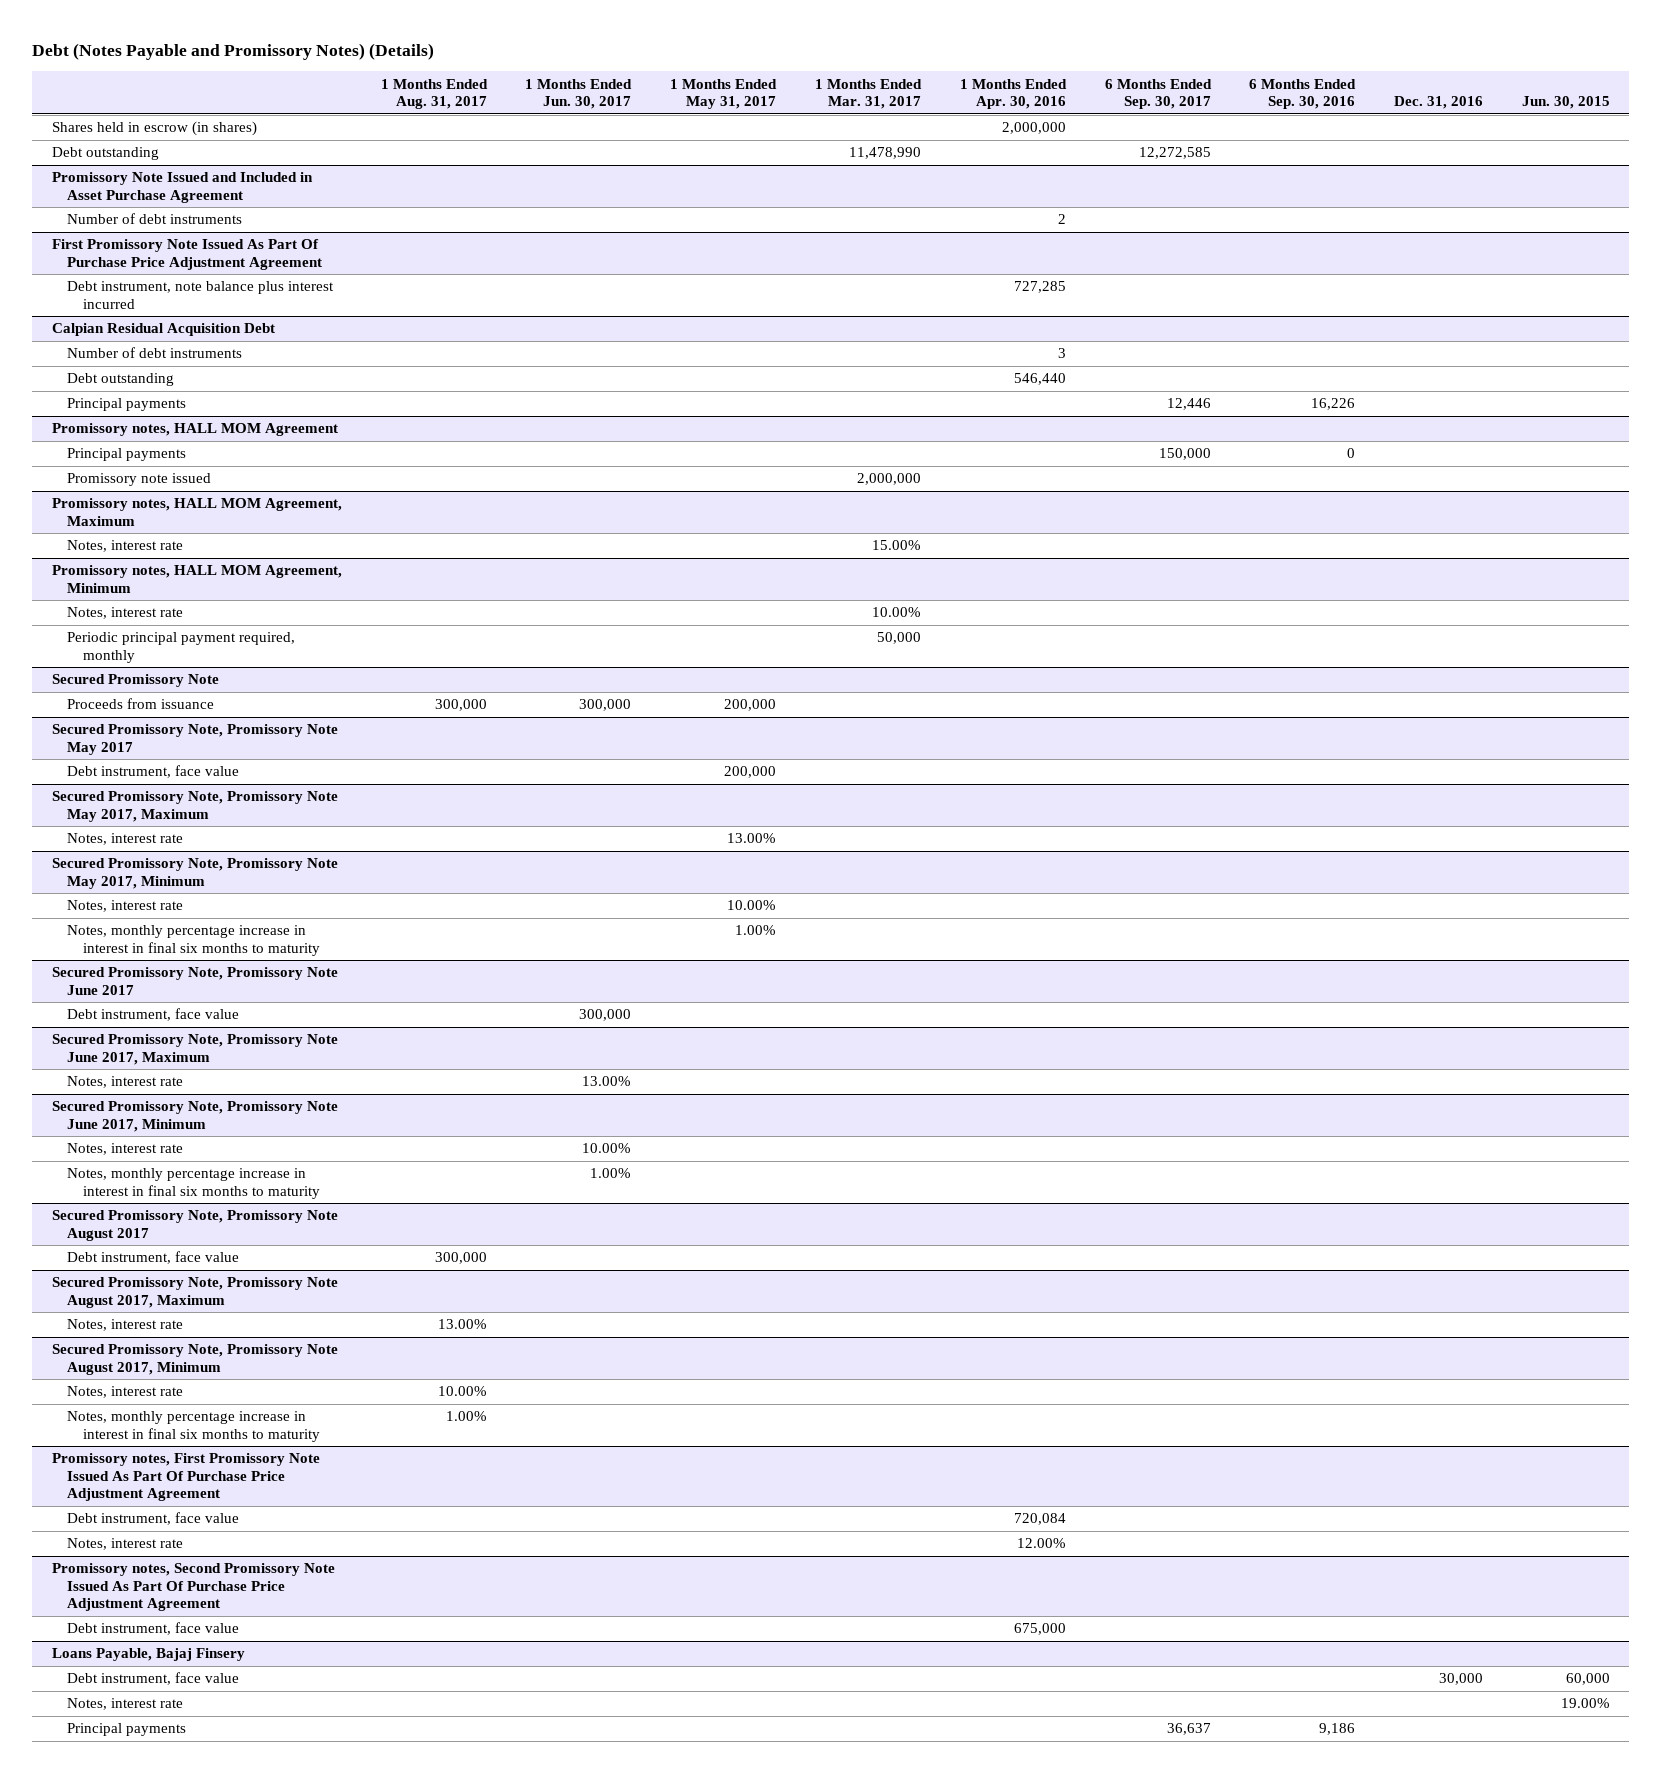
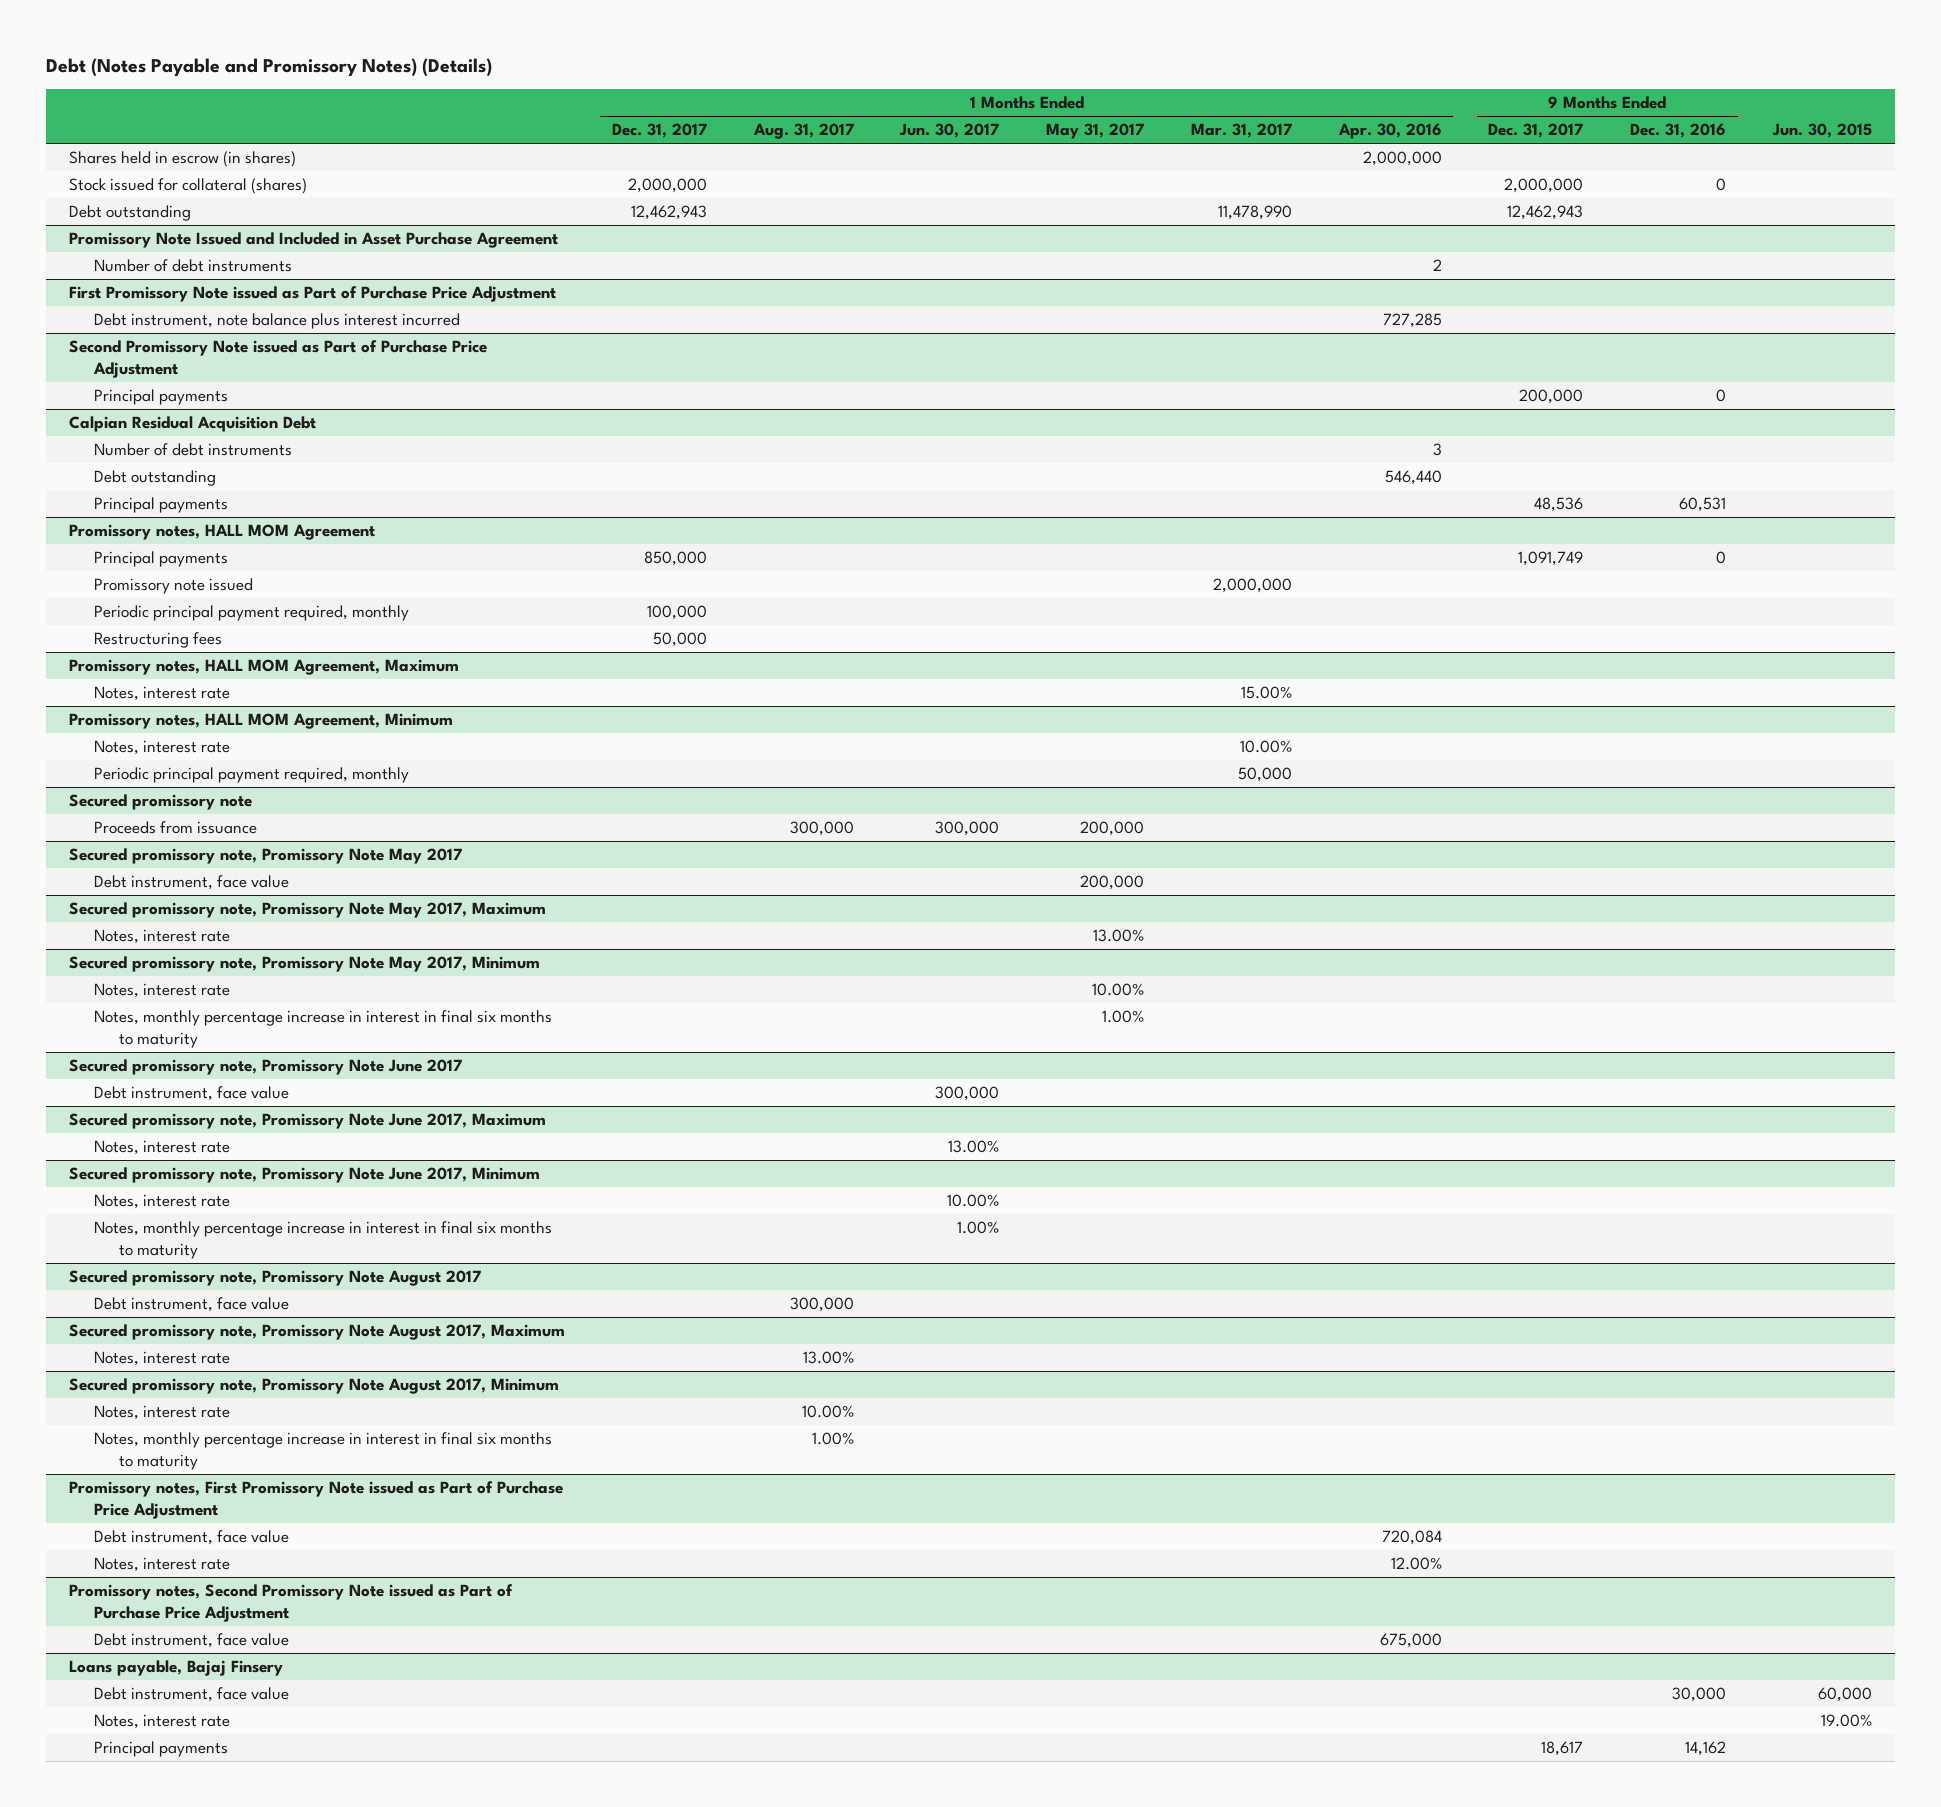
- | 1 Months Ended Aug. 31, 2017 | 1 Months Ended Jun. 30, 2017 | 1 Months Ended May 31, 2017 | 1 Months Ended Mar. 31, 2017 | 1 Months Ended Apr. 30, 2016 | 6 Months Ended Sep. 30, 2017 | 6 Months Ended Sep. 30, 2016 | Dec. 31, 2016 | Jun. 30, 2015
+ | 1 Months Ended Dec. 31, 2017 | 1 Months Ended Aug. 31, 2017 | 1 Months Ended Jun. 30, 2017 | 1 Months Ended May 31, 2017 | 1 Months Ended Mar. 31, 2017 | 1 Months Ended Apr. 30, 2016 | 9 Months Ended Dec. 31, 2017 | 9 Months Ended Dec. 31, 2016 | Jun. 30, 2015
+ Stock issued for collateral (shares) | 2,000,000 | | | | | | 2,000,000 | 0 |
- First Promissory Note Issued As Part Of Purchase Price Adjustment Agreement
+ First Promissory Note issued as Part of Purchase Price Adjustment
+ Second Promissory Note issued as Part of Purchase Price Adjustment
+ Principal payments | | | | | | | 200,000 | 0 |
@ Promissory notes, HALL MOM Agreement
+ Periodic principal payment required, monthly | 100,000 | | | | | | | |
+ Restructuring fees | 50,000 | | | | | | | |
- Secured Promissory Note
+ Secured promissory note
- Secured Promissory Note, Promissory Note May 2017
+ Secured promissory note, Promissory Note May 2017
- Secured Promissory Note, Promissory Note May 2017, Maximum
+ Secured promissory note, Promissory Note May 2017, Maximum
- Secured Promissory Note, Promissory Note May 2017, Minimum
+ Secured promissory note, Promissory Note May 2017, Minimum
- Secured Promissory Note, Promissory Note June 2017
+ Secured promissory note, Promissory Note June 2017
- Secured Promissory Note, Promissory Note June 2017, Maximum
+ Secured promissory note, Promissory Note June 2017, Maximum
- Secured Promissory Note, Promissory Note June 2017, Minimum
+ Secured promissory note, Promissory Note June 2017, Minimum
- Secured Promissory Note, Promissory Note August 2017
+ Secured promissory note, Promissory Note August 2017
- Secured Promissory Note, Promissory Note August 2017, Maximum
+ Secured promissory note, Promissory Note August 2017, Maximum
- Secured Promissory Note, Promissory Note August 2017, Minimum
+ Secured promissory note, Promissory Note August 2017, Minimum
- Promissory notes, First Promissory Note Issued As Part Of Purchase Price Adjustment Agreement
+ Promissory notes, First Promissory Note issued as Part of Purchase Price Adjustment
- Promissory notes, Second Promissory Note Issued As Part Of Purchase Price Adjustment Agreement
+ Promissory notes, Second Promissory Note issued as Part of Purchase Price Adjustment
- Loans Payable, Bajaj Finsery
+ Loans payable, Bajaj Finsery

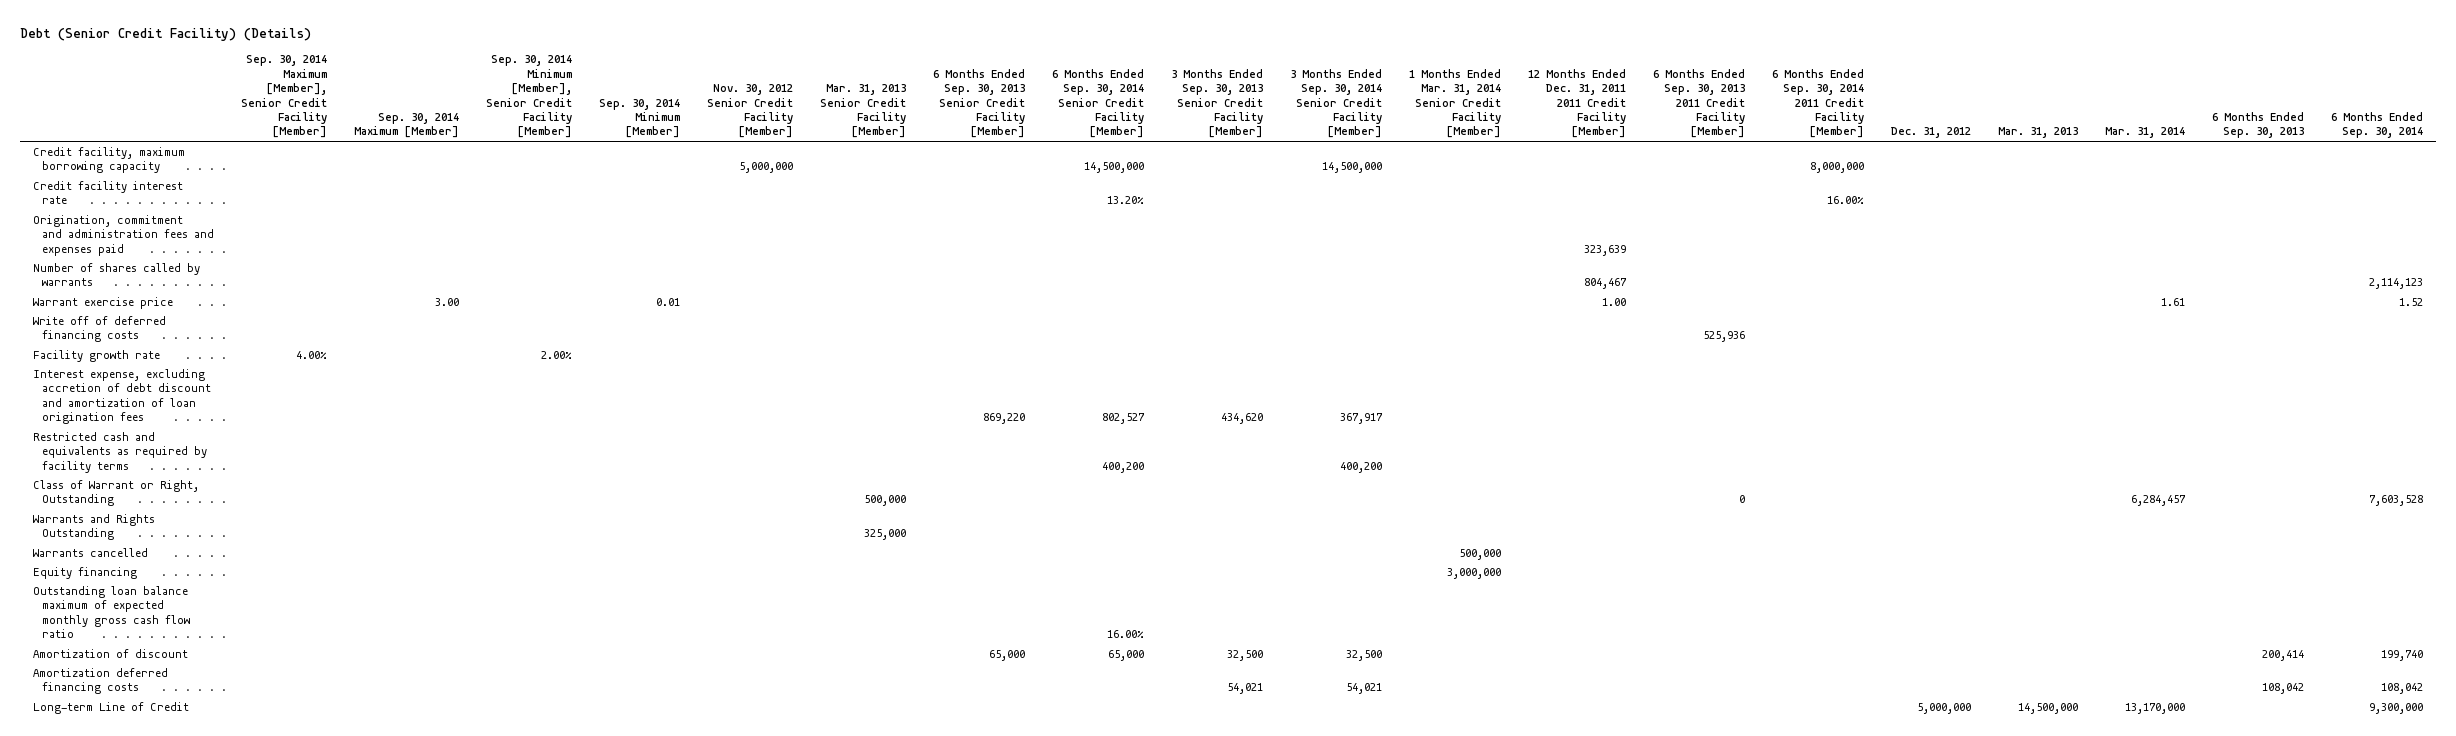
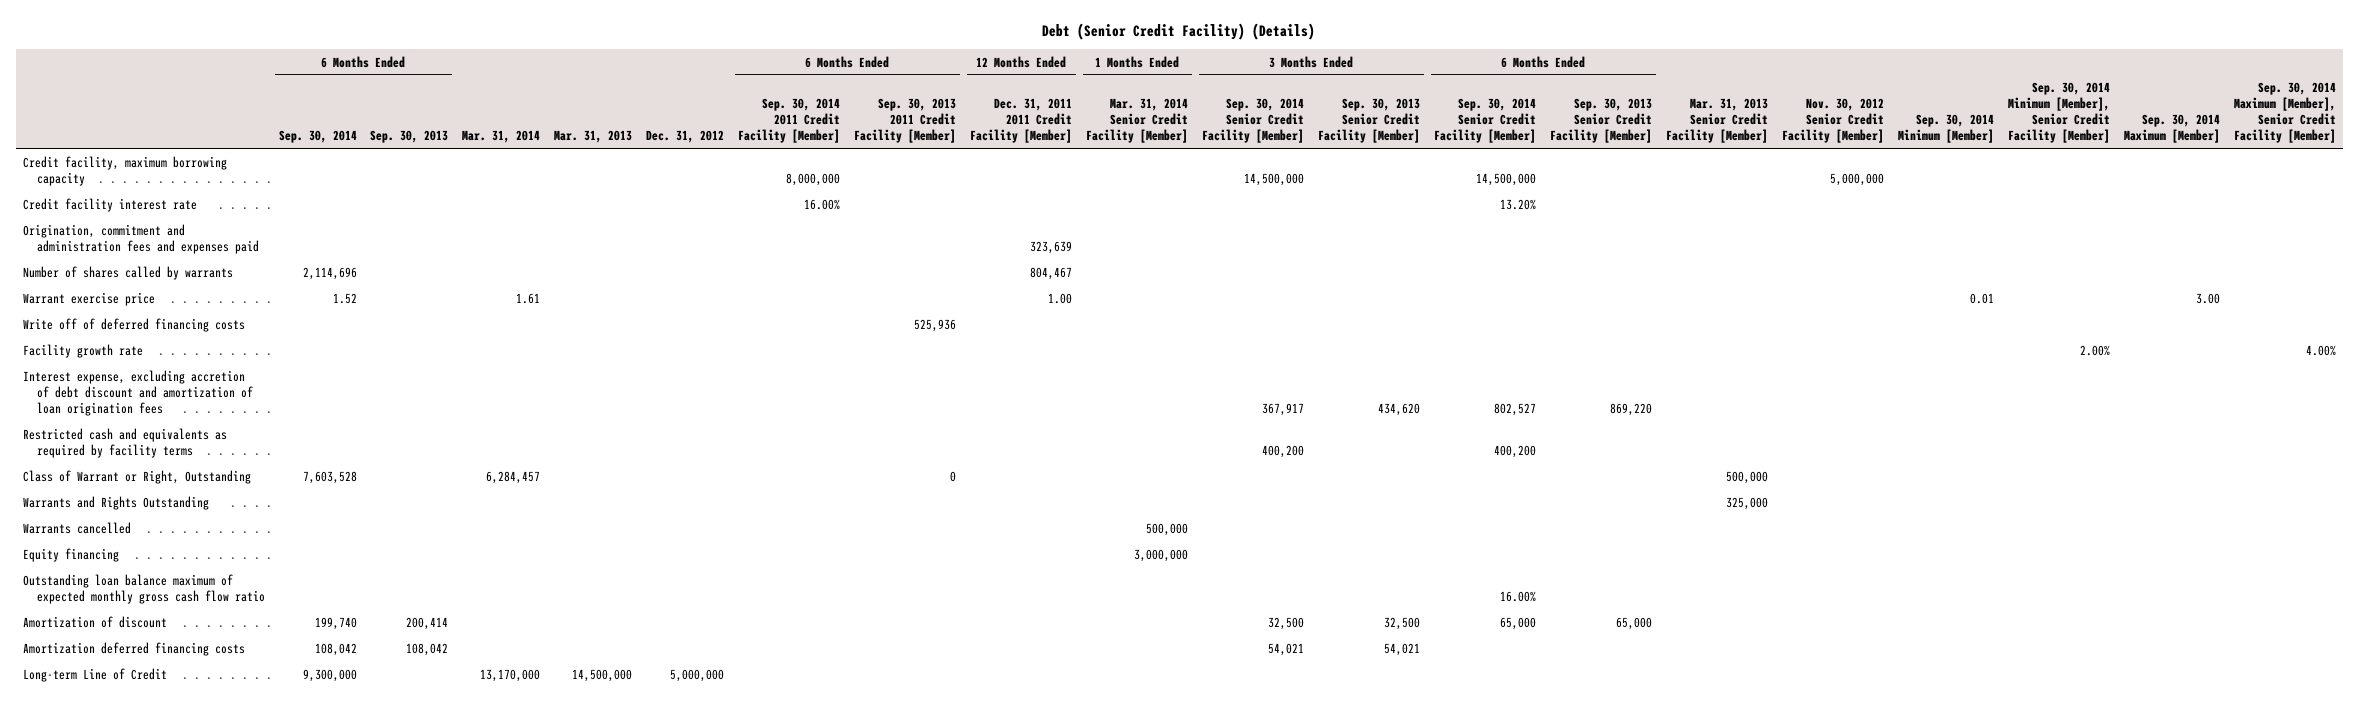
- | Sep. 30, 2014 Maximum [Member], Senior Credit Facility [Member] | Sep. 30, 2014 Maximum [Member] | Sep. 30, 2014 Minimum [Member], Senior Credit Facility [Member] | Sep. 30, 2014 Minimum [Member] | Nov. 30, 2012 Senior Credit Facility [Member] | Mar. 31, 2013 Senior Credit Facility [Member] | 6 Months Ended Sep. 30, 2013 Senior Credit Facility [Member] | 6 Months Ended Sep. 30, 2014 Senior Credit Facility [Member] | 3 Months Ended Sep. 30, 2013 Senior Credit Facility [Member] | 3 Months Ended Sep. 30, 2014 Senior Credit Facility [Member] | 1 Months Ended Mar. 31, 2014 Senior Credit Facility [Member] | 12 Months Ended Dec. 31, 2011 2011 Credit Facility [Member] | 6 Months Ended Sep. 30, 2013 2011 Credit Facility [Member] | 6 Months Ended Sep. 30, 2014 2011 Credit Facility [Member] | Dec. 31, 2012 | Mar. 31, 2013 | Mar. 31, 2014 | 6 Months Ended Sep. 30, 2013 | 6 Months Ended Sep. 30, 2014
+ | 6 Months Ended Sep. 30, 2014 | 6 Months Ended Sep. 30, 2013 | Mar. 31, 2014 | Mar. 31, 2013 | Dec. 31, 2012 | 6 Months Ended Sep. 30, 2014 2011 Credit Facility [Member] | 6 Months Ended Sep. 30, 2013 2011 Credit Facility [Member] | 12 Months Ended Dec. 31, 2011 2011 Credit Facility [Member] | 1 Months Ended Mar. 31, 2014 Senior Credit Facility [Member] | 3 Months Ended Sep. 30, 2014 Senior Credit Facility [Member] | 3 Months Ended Sep. 30, 2013 Senior Credit Facility [Member] | 6 Months Ended Sep. 30, 2014 Senior Credit Facility [Member] | 6 Months Ended Sep. 30, 2013 Senior Credit Facility [Member] | Mar. 31, 2013 Senior Credit Facility [Member] | Nov. 30, 2012 Senior Credit Facility [Member] | Sep. 30, 2014 Minimum [Member] | Sep. 30, 2014 Minimum [Member], Senior Credit Facility [Member] | Sep. 30, 2014 Maximum [Member] | Sep. 30, 2014 Maximum [Member], Senior Credit Facility [Member]
- Number of shares called by warrants | | | | | | | | | | | | 804,467 | | | | | | | 2,114,123
+ Number of shares called by warrants | 2,114,696 | | | | | | | 804,467 | | | | | | | | | | |

